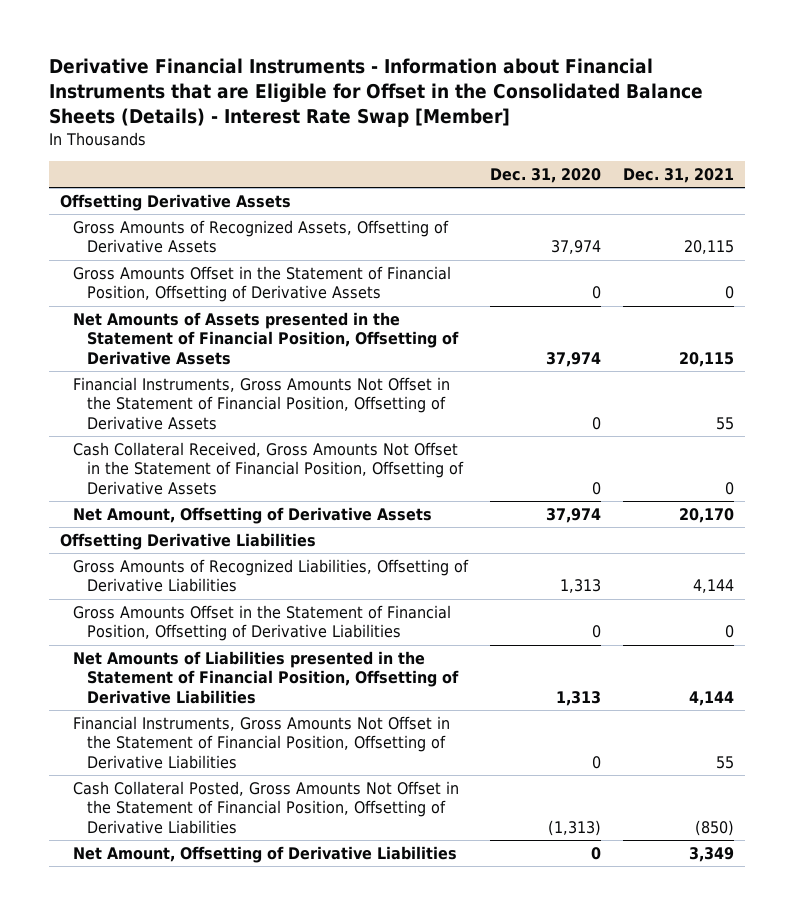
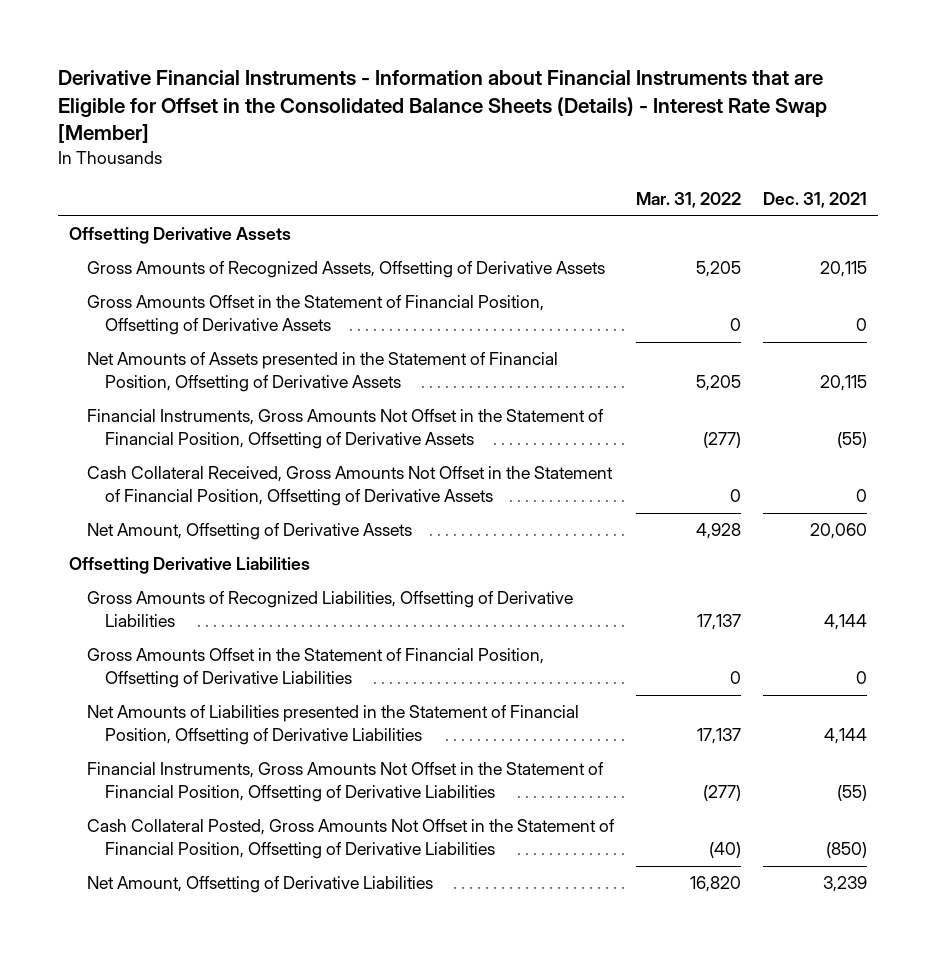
- | Dec. 31, 2020 | Dec. 31, 2021
+ | Mar. 31, 2022 | Dec. 31, 2021
- Financial Instruments, Gross Amounts Not Offset in the Statement of Financial Position, Offsetting of Derivative Assets | 0 | 55
+ Financial Instruments, Gross Amounts Not Offset in the Statement of Financial Position, Offsetting of Derivative Assets | (277) | (55)
- Net Amount, Offsetting of Derivative Assets | 37,974 | 20,170
+ Net Amount, Offsetting of Derivative Assets | 4,928 | 20,060
- Financial Instruments, Gross Amounts Not Offset in the Statement of Financial Position, Offsetting of Derivative Liabilities | 0 | 55
+ Financial Instruments, Gross Amounts Not Offset in the Statement of Financial Position, Offsetting of Derivative Liabilities | (277) | (55)
- Net Amount, Offsetting of Derivative Liabilities | 0 | 3,349
+ Net Amount, Offsetting of Derivative Liabilities | 16,820 | 3,239

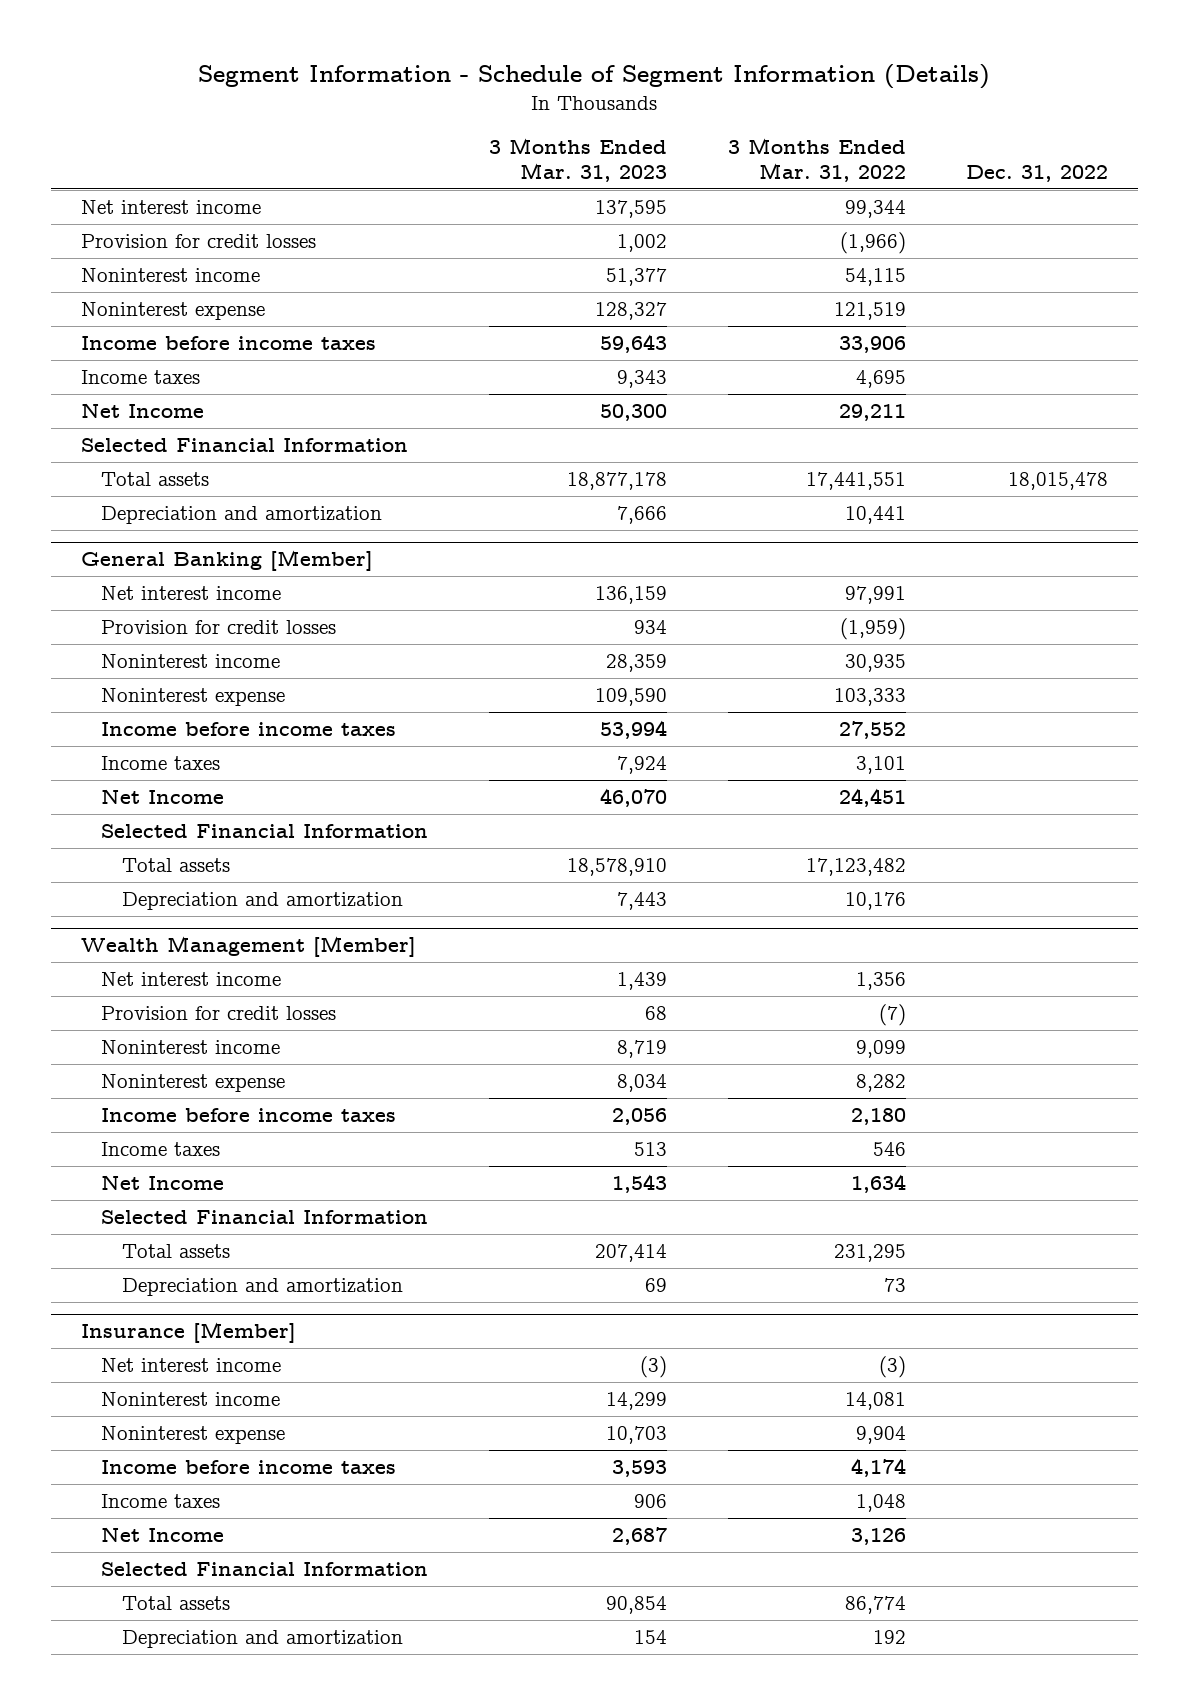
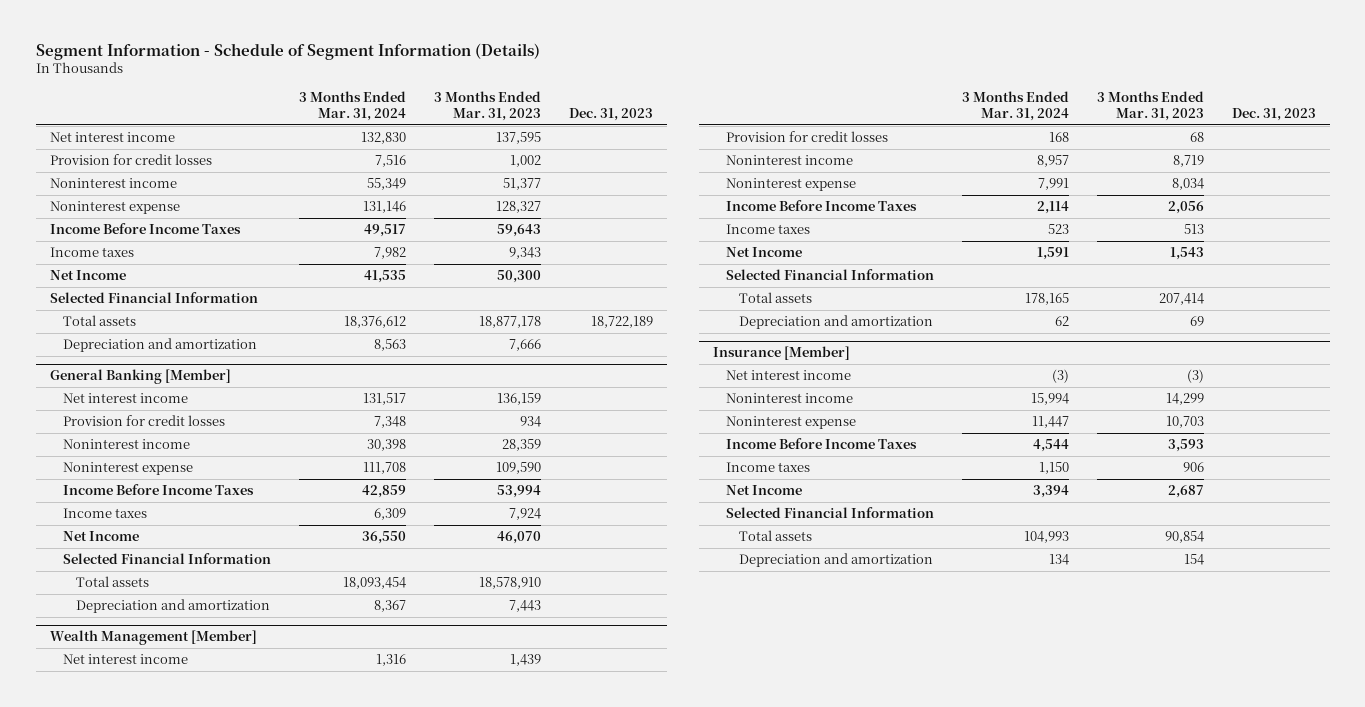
- | 3 Months Ended Mar. 31, 2023 | 3 Months Ended Mar. 31, 2022 | Dec. 31, 2022
+ | 3 Months Ended Mar. 31, 2024 | 3 Months Ended Mar. 31, 2023 | Dec. 31, 2023
- Income before income taxes | 59,643 | 33,906 |
+ Income Before Income Taxes | 49,517 | 59,643 |
@ General Banking [Member]
- Income before income taxes | 53,994 | 27,552 |
+ Income Before Income Taxes | 42,859 | 53,994 |
@ Wealth Management [Member]
- Income before income taxes | 2,056 | 2,180 |
+ Income Before Income Taxes | 2,114 | 2,056 |
@ Insurance [Member]
- Income before income taxes | 3,593 | 4,174 |
+ Income Before Income Taxes | 4,544 | 3,593 |

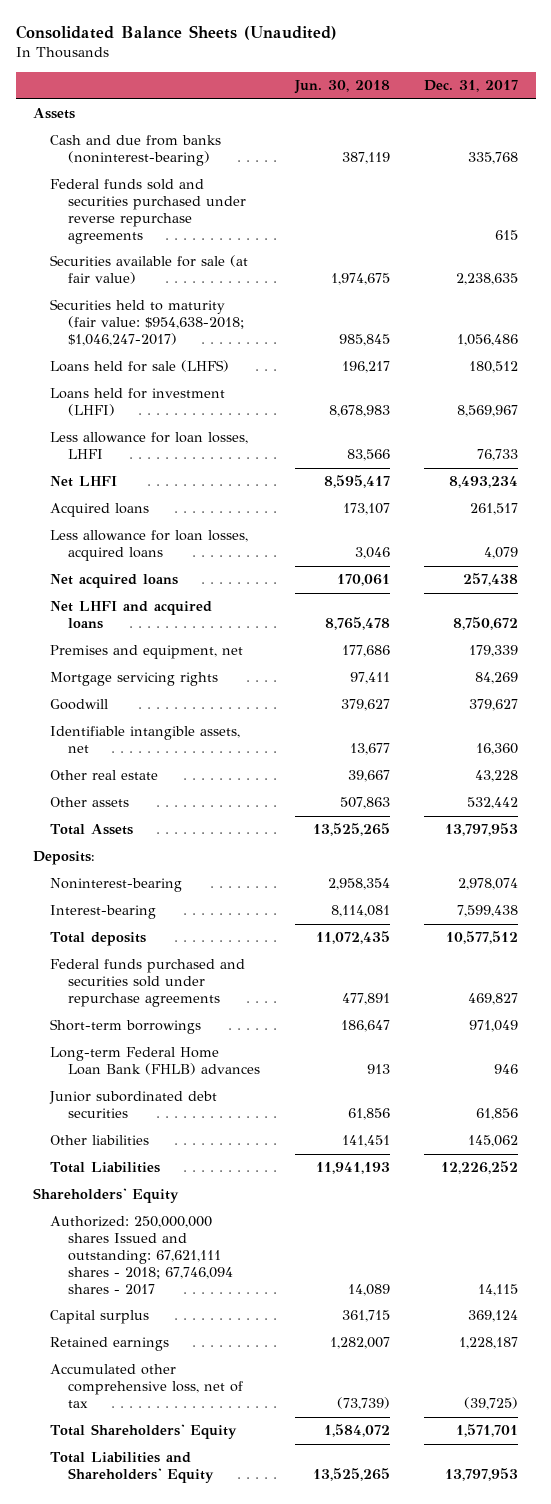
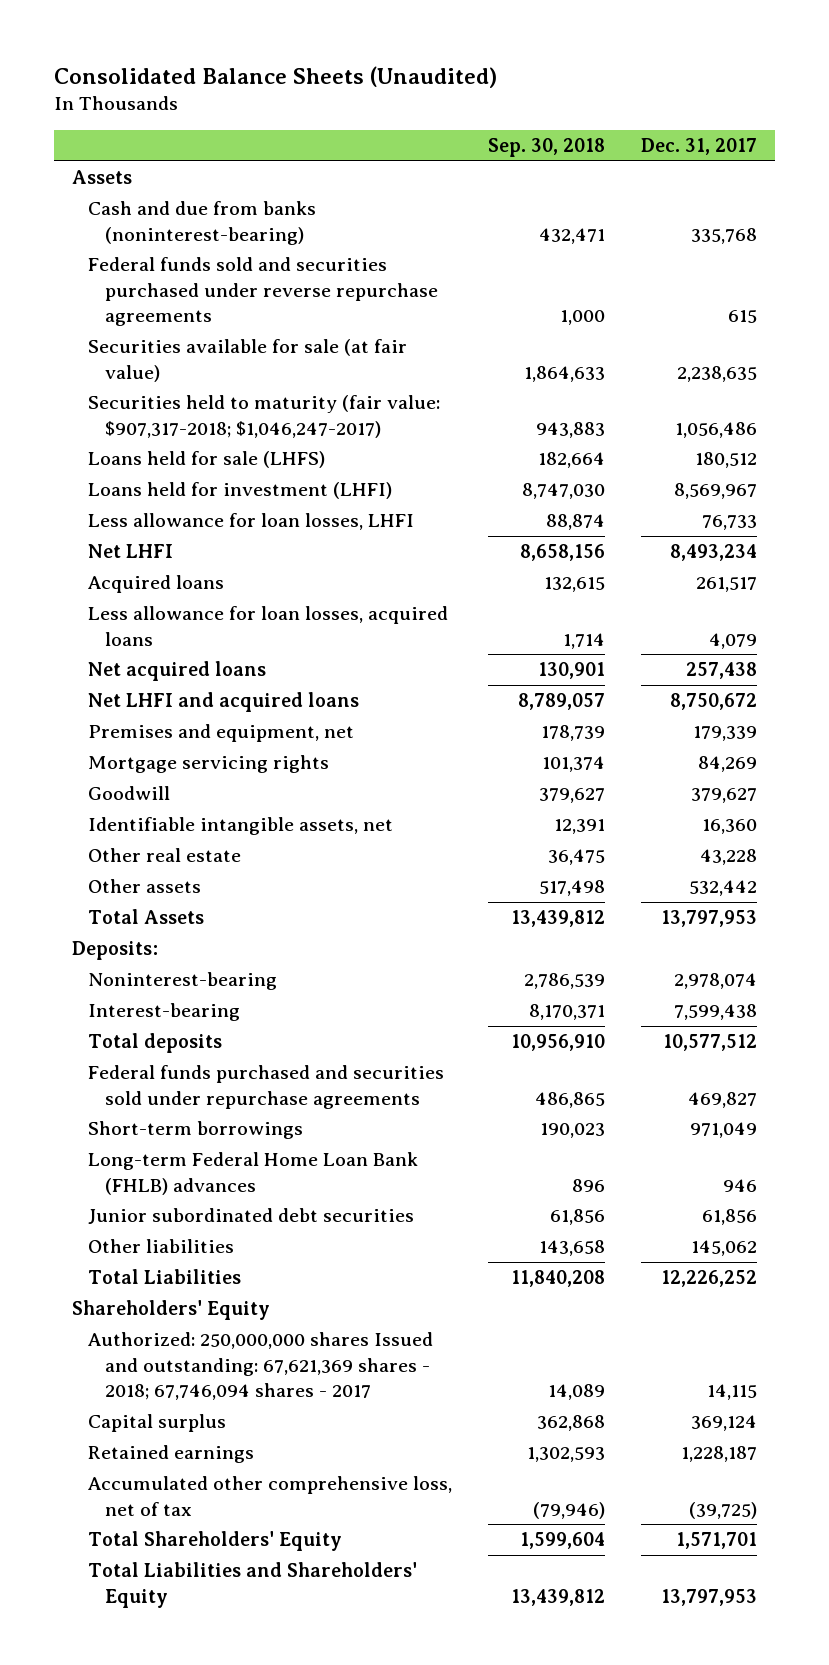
- | Jun. 30, 2018 | Dec. 31, 2017
+ | Sep. 30, 2018 | Dec. 31, 2017
- Securities held to maturity (fair value: $954,638-2018; $1,046,247-2017) | 985,845 | 1,056,486
+ Securities held to maturity (fair value: $907,317-2018; $1,046,247-2017) | 943,883 | 1,056,486
- Authorized: 250,000,000 shares Issued and outstanding: 67,621,111 shares - 2018; 67,746,094 shares - 2017 | 14,089 | 14,115
+ Authorized: 250,000,000 shares Issued and outstanding: 67,621,369 shares - 2018; 67,746,094 shares - 2017 | 14,089 | 14,115

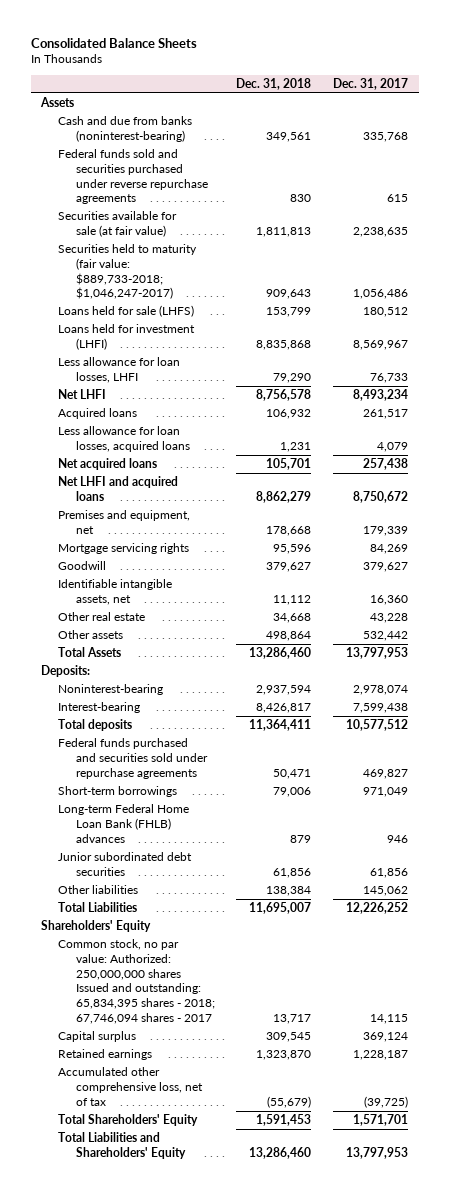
- Consolidated Balance Sheets (Unaudited)
+ Consolidated Balance Sheets
- | Sep. 30, 2018 | Dec. 31, 2017
+ | Dec. 31, 2018 | Dec. 31, 2017
- Securities held to maturity (fair value: $907,317-2018; $1,046,247-2017) | 943,883 | 1,056,486
+ Securities held to maturity (fair value: $889,733-2018; $1,046,247-2017) | 909,643 | 1,056,486
- Authorized: 250,000,000 shares Issued and outstanding: 67,621,369 shares - 2018; 67,746,094 shares - 2017 | 14,089 | 14,115
+ Common stock, no par value: Authorized: 250,000,000 shares Issued and outstanding: 65,834,395 shares - 2018; 67,746,094 shares - 2017 | 13,717 | 14,115

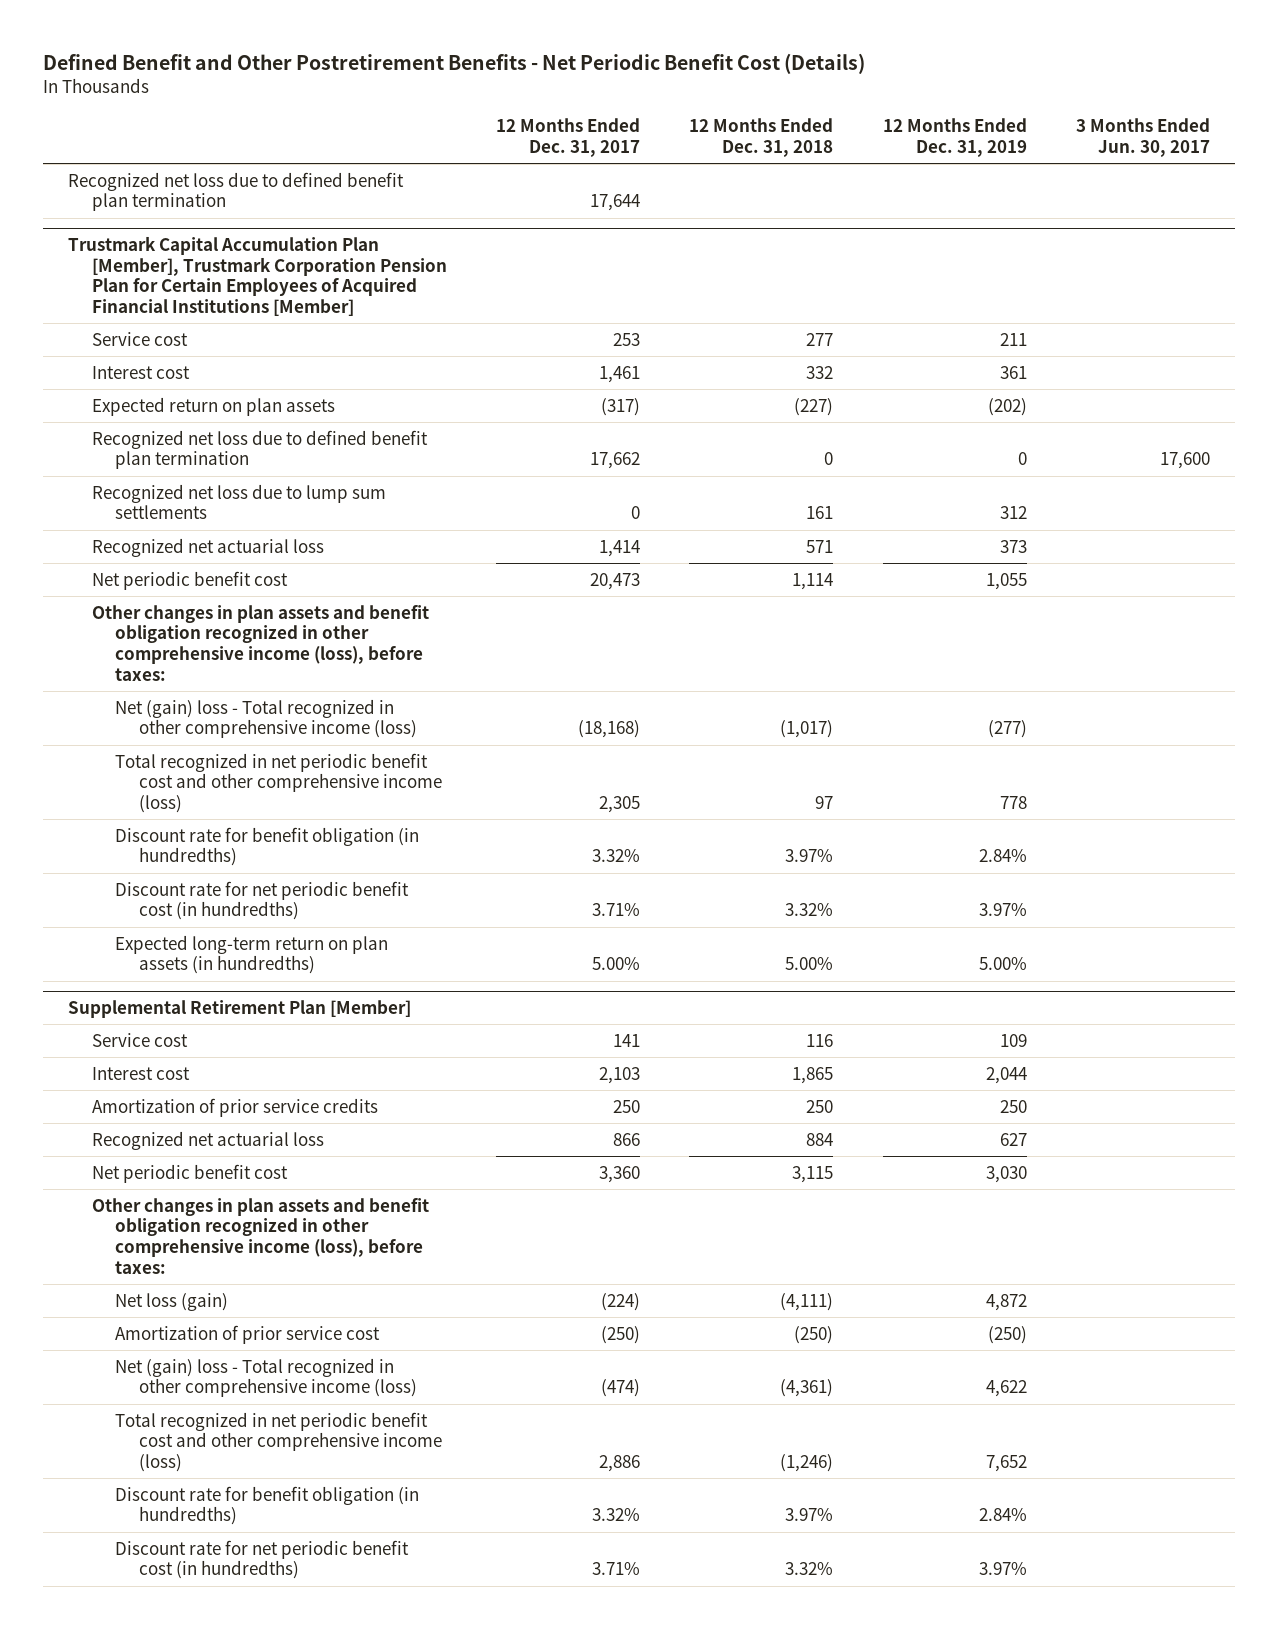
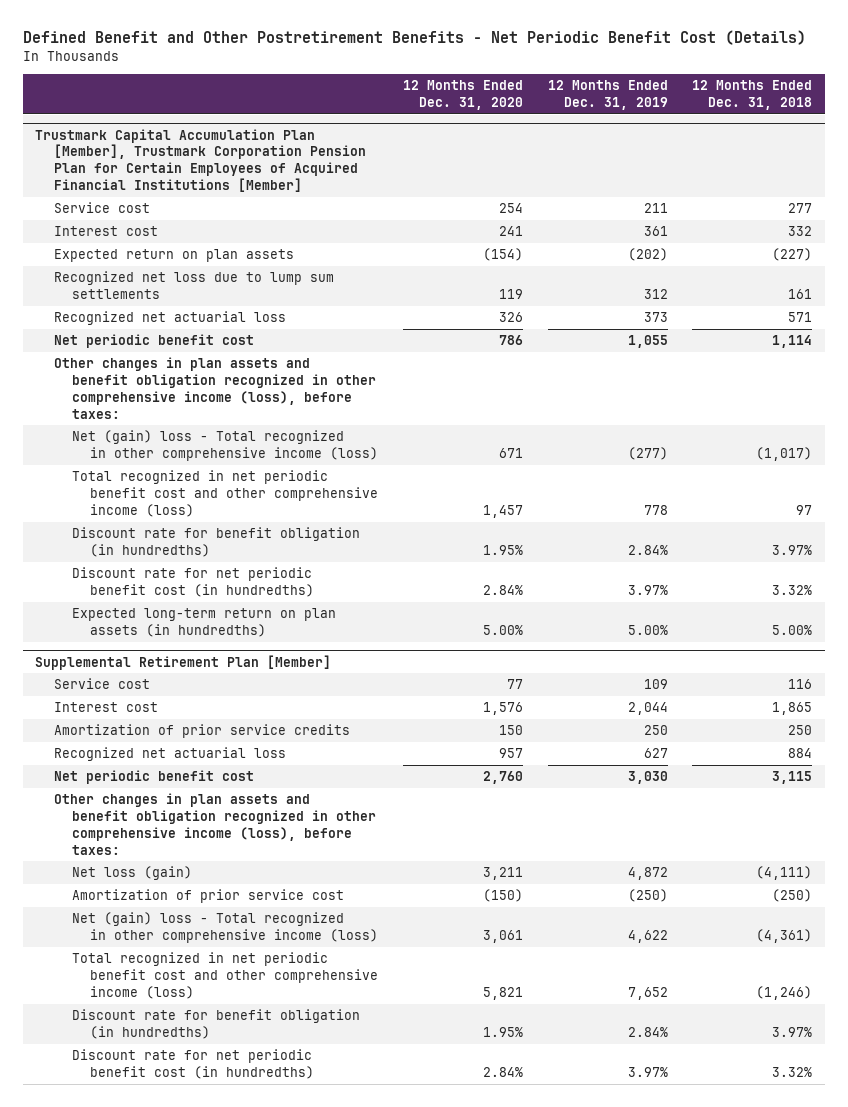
- | 12 Months Ended Dec. 31, 2017 | 12 Months Ended Dec. 31, 2018 | 12 Months Ended Dec. 31, 2019 | 3 Months Ended Jun. 30, 2017
+ | 12 Months Ended Dec. 31, 2020 | 12 Months Ended Dec. 31, 2019 | 12 Months Ended Dec. 31, 2018
- Recognized net loss due to defined benefit plan termination | 17,644 | | |
@ Trustmark Capital Accumulation Plan [Member], Trustmark Corporation Pension Plan for Certain Employees of Acquired Financial Institutions [Member]
- Recognized net loss due to defined benefit plan termination | 17,662 | 0 | 0 | 17,600

